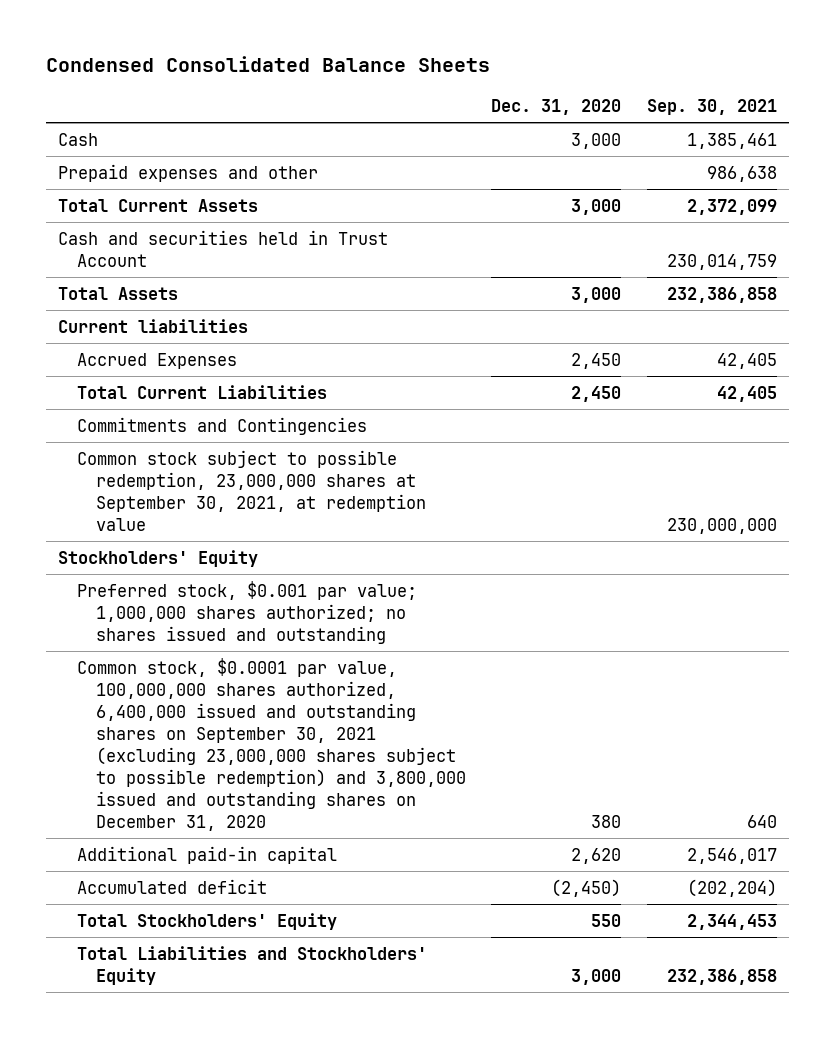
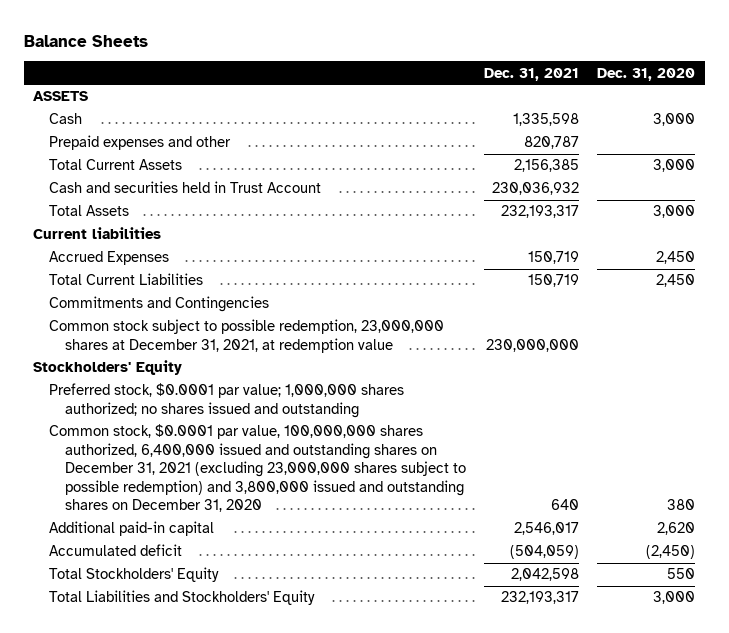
- Condensed Consolidated Balance Sheets
+ Balance Sheets
- | Dec. 31, 2020 | Sep. 30, 2021
+ | Dec. 31, 2021 | Dec. 31, 2020
+ ASSETS
- Common stock subject to possible redemption, 23,000,000 shares at September 30, 2021, at redemption value | | 230,000,000
+ Common stock subject to possible redemption, 23,000,000 shares at December 31, 2021, at redemption value | 230,000,000 |
- Preferred stock, $0.001 par value; 1,000,000 shares authorized; no shares issued and outstanding
- Common stock, $0.0001 par value, 100,000,000 shares authorized, 6,400,000 issued and outstanding shares on September 30, 2021 (excluding 23,000,000 shares subject to possible redemption) and 3,800,000 issued and outstanding shares on December 31, 2020 | 380 | 640
+ Preferred stock, $0.0001 par value; 1,000,000 shares authorized; no shares issued and outstanding
+ Common stock, $0.0001 par value, 100,000,000 shares authorized, 6,400,000 issued and outstanding shares on December 31, 2021 (excluding 23,000,000 shares subject to possible redemption) and 3,800,000 issued and outstanding shares on December 31, 2020 | 640 | 380

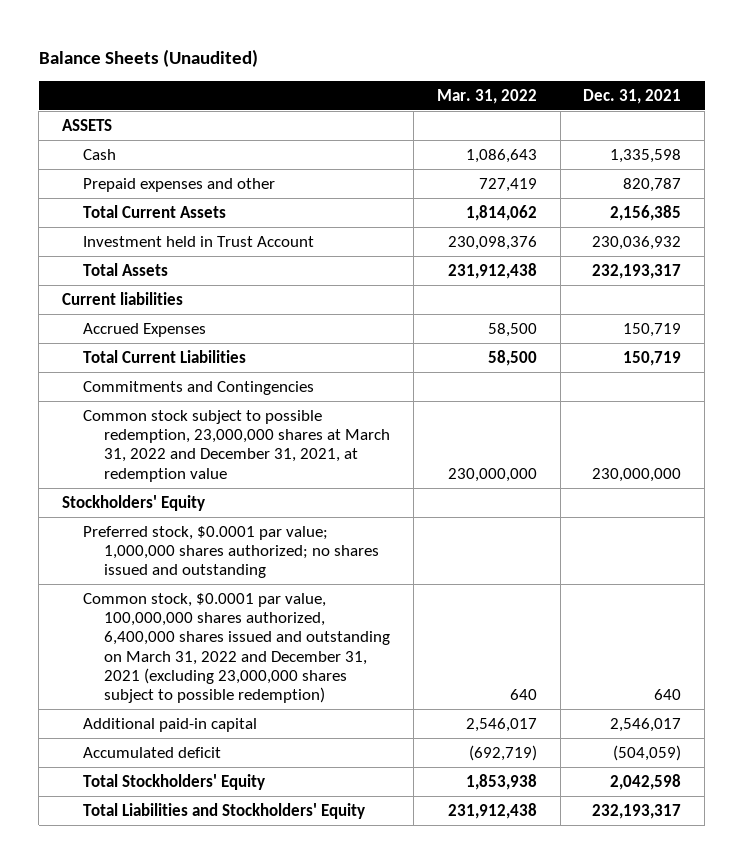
- Balance Sheets
+ Balance Sheets (Unaudited)
- | Dec. 31, 2021 | Dec. 31, 2020
+ | Mar. 31, 2022 | Dec. 31, 2021
- Cash and securities held in Trust Account | 230,036,932 |
+ Investment held in Trust Account | 230,098,376 | 230,036,932
- Common stock subject to possible redemption, 23,000,000 shares at December 31, 2021, at redemption value | 230,000,000 |
+ Common stock subject to possible redemption, 23,000,000 shares at March 31, 2022 and December 31, 2021, at redemption value | 230,000,000 | 230,000,000
- Common stock, $0.0001 par value, 100,000,000 shares authorized, 6,400,000 issued and outstanding shares on December 31, 2021 (excluding 23,000,000 shares subject to possible redemption) and 3,800,000 issued and outstanding shares on December 31, 2020 | 640 | 380
+ Common stock, $0.0001 par value, 100,000,000 shares authorized, 6,400,000 shares issued and outstanding on March 31, 2022 and December 31, 2021 (excluding 23,000,000 shares subject to possible redemption) | 640 | 640

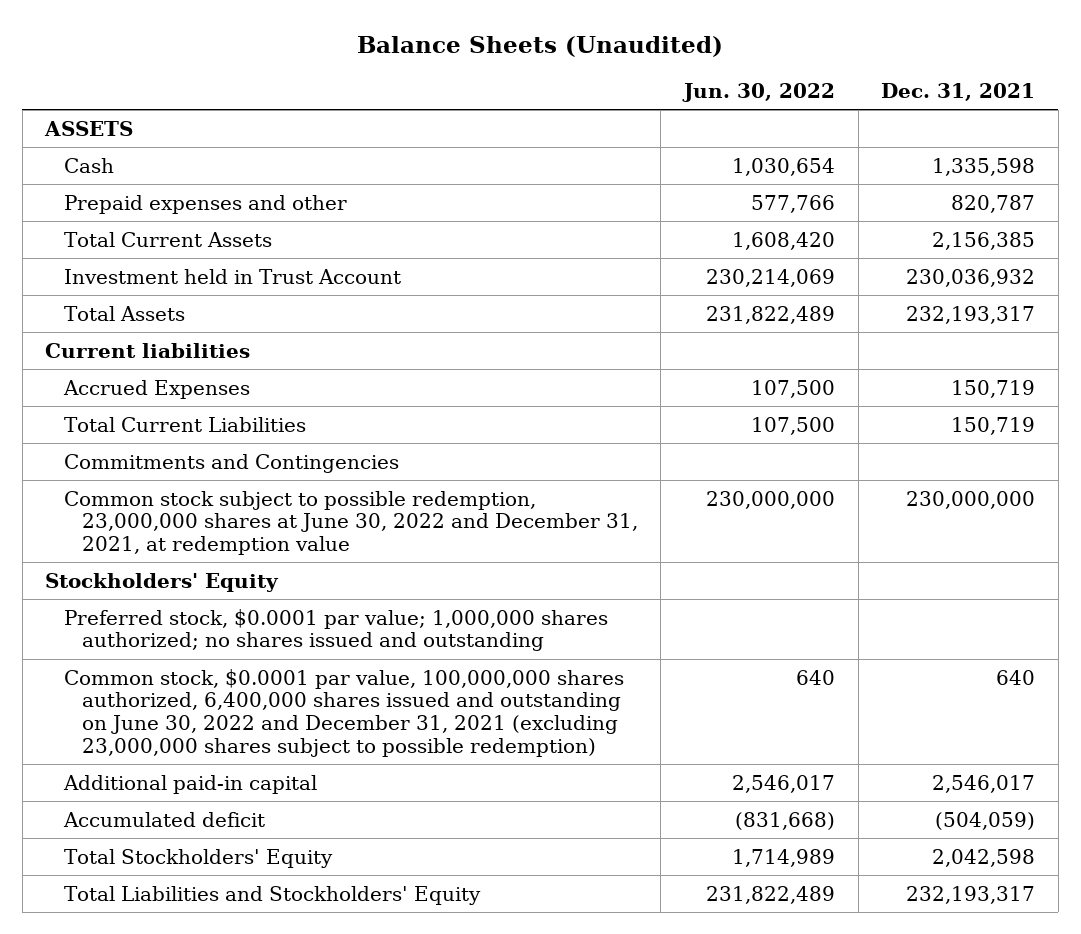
- | Mar. 31, 2022 | Dec. 31, 2021
+ | Jun. 30, 2022 | Dec. 31, 2021
- Common stock subject to possible redemption, 23,000,000 shares at March 31, 2022 and December 31, 2021, at redemption value | 230,000,000 | 230,000,000
+ Common stock subject to possible redemption, 23,000,000 shares at June 30, 2022 and December 31, 2021, at redemption value | 230,000,000 | 230,000,000
- Common stock, $0.0001 par value, 100,000,000 shares authorized, 6,400,000 shares issued and outstanding on March 31, 2022 and December 31, 2021 (excluding 23,000,000 shares subject to possible redemption) | 640 | 640
+ Common stock, $0.0001 par value, 100,000,000 shares authorized, 6,400,000 shares issued and outstanding on June 30, 2022 and December 31, 2021 (excluding 23,000,000 shares subject to possible redemption) | 640 | 640

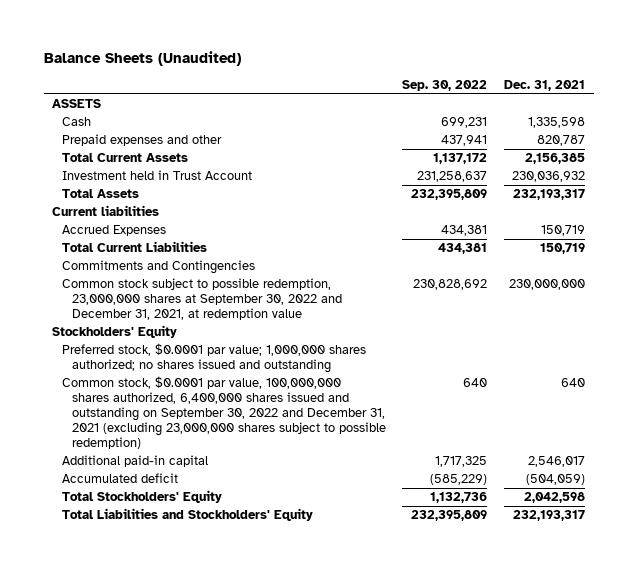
- | Jun. 30, 2022 | Dec. 31, 2021
+ | Sep. 30, 2022 | Dec. 31, 2021
- Common stock subject to possible redemption, 23,000,000 shares at June 30, 2022 and December 31, 2021, at redemption value | 230,000,000 | 230,000,000
+ Common stock subject to possible redemption, 23,000,000 shares at September 30, 2022 and December 31, 2021, at redemption value | 230,828,692 | 230,000,000
- Common stock, $0.0001 par value, 100,000,000 shares authorized, 6,400,000 shares issued and outstanding on June 30, 2022 and December 31, 2021 (excluding 23,000,000 shares subject to possible redemption) | 640 | 640
+ Common stock, $0.0001 par value, 100,000,000 shares authorized, 6,400,000 shares issued and outstanding on September 30, 2022 and December 31, 2021 (excluding 23,000,000 shares subject to possible redemption) | 640 | 640

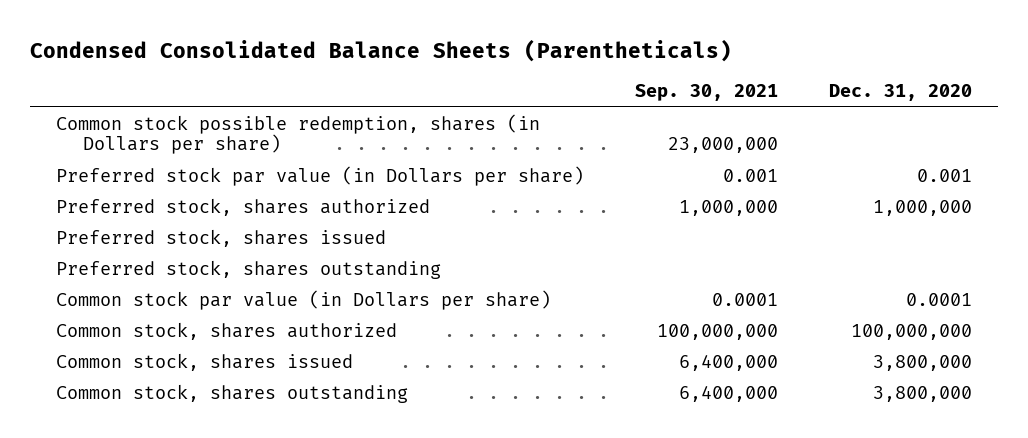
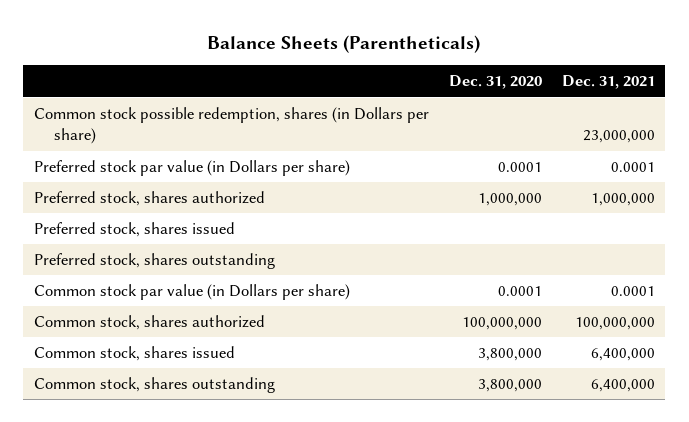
- Condensed Consolidated Balance Sheets (Parentheticals)
+ Balance Sheets (Parentheticals)
- | Sep. 30, 2021 | Dec. 31, 2020
+ | Dec. 31, 2020 | Dec. 31, 2021
- Preferred stock par value (in Dollars per share) | 0.001 | 0.001
+ Preferred stock par value (in Dollars per share) | 0.0001 | 0.0001

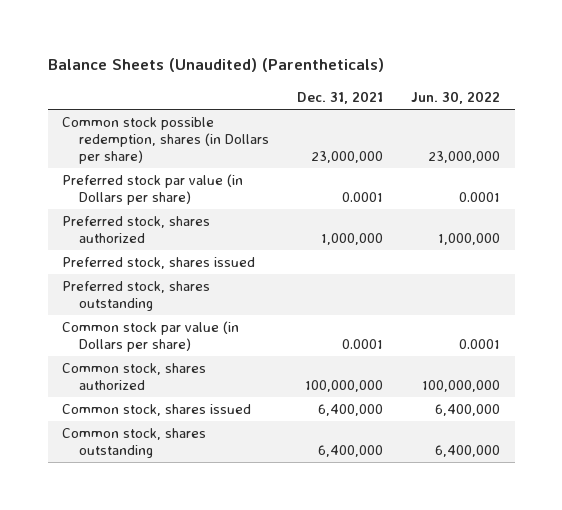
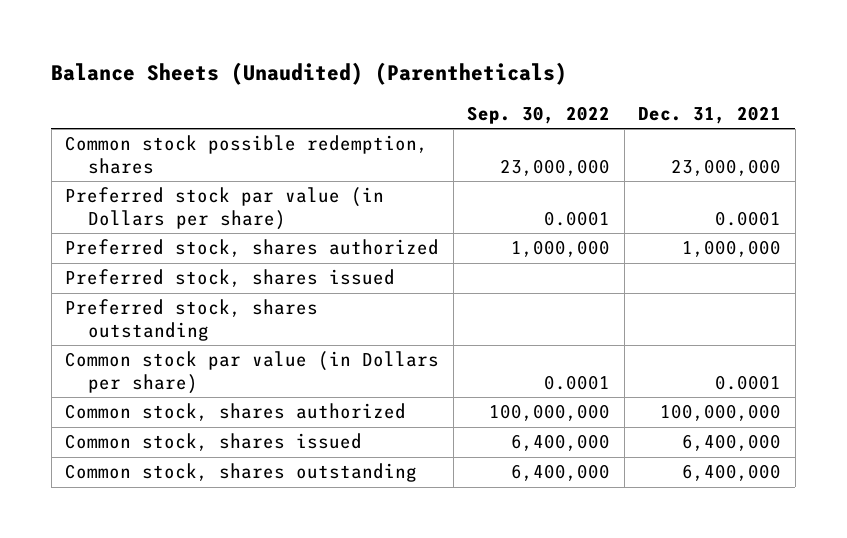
- | Dec. 31, 2021 | Jun. 30, 2022
+ | Sep. 30, 2022 | Dec. 31, 2021
- Common stock possible redemption, shares (in Dollars per share) | 23,000,000 | 23,000,000
+ Common stock possible redemption, shares | 23,000,000 | 23,000,000

